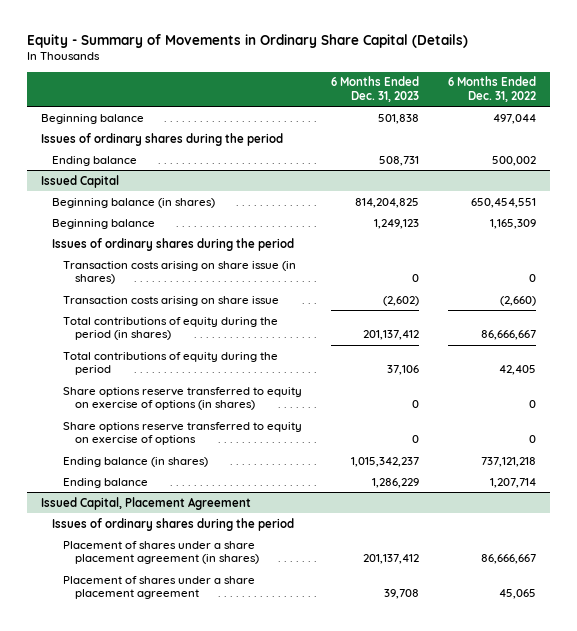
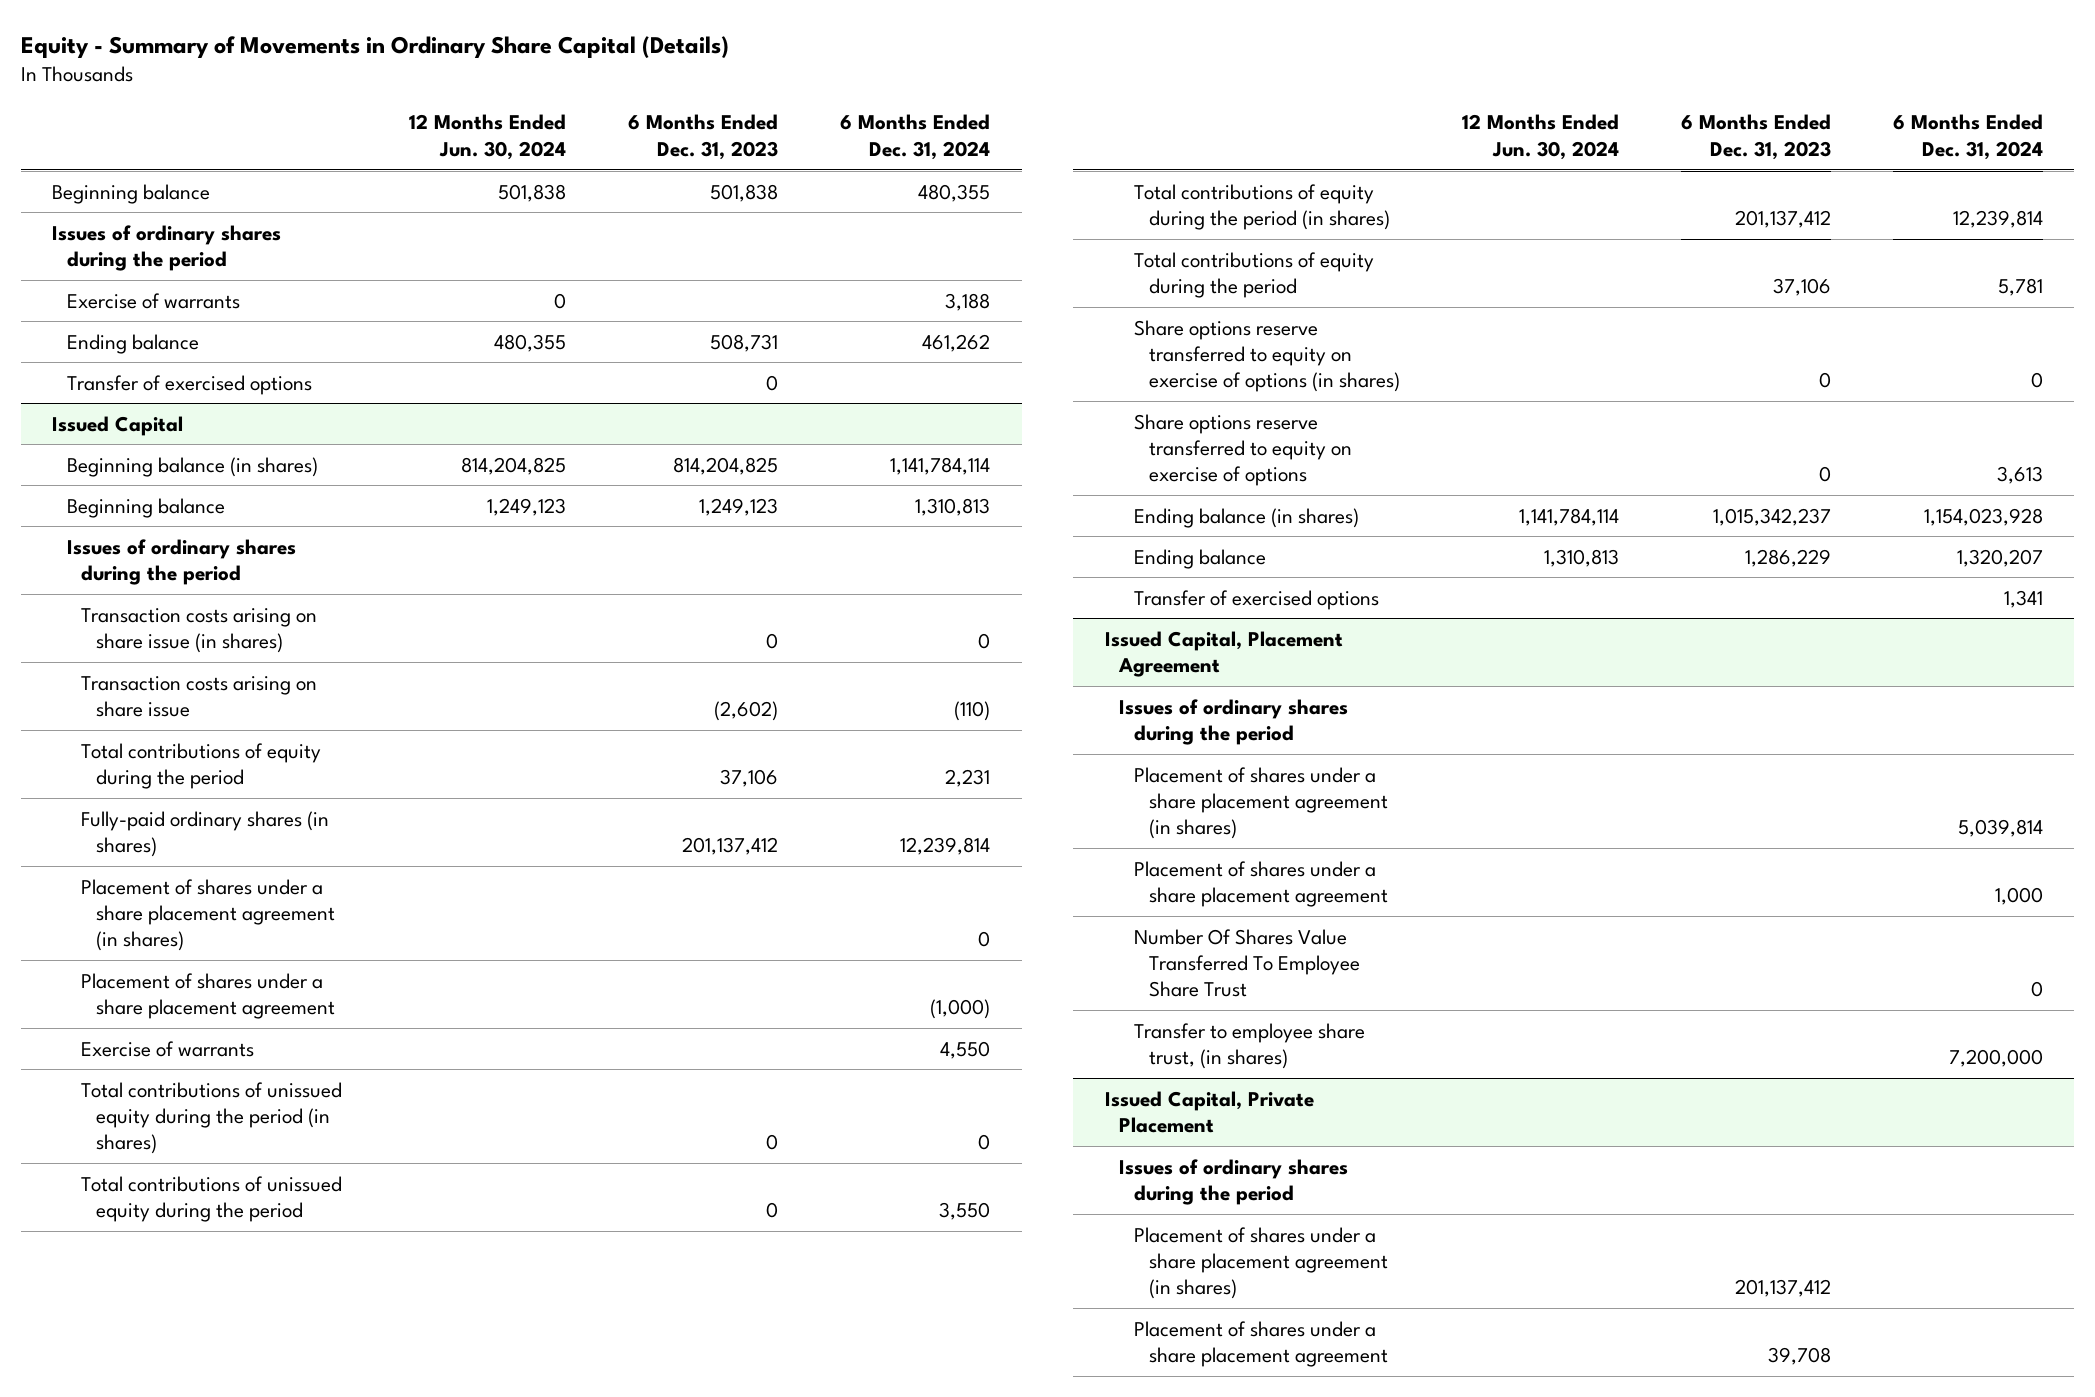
- | 6 Months Ended Dec. 31, 2023 | 6 Months Ended Dec. 31, 2022
+ | 12 Months Ended Jun. 30, 2024 | 6 Months Ended Dec. 31, 2023 | 6 Months Ended Dec. 31, 2024
+ Exercise of warrants | 0 | | 3,188
+ Transfer of exercised options | | 0 |
@ Issued Capital
+ Total contributions of equity during the period | | 37,106 | 2,231
+ Fully-paid ordinary shares (in shares) | | 201,137,412 | 12,239,814
+ Placement of shares under a share placement agreement (in shares) | | | 0
+ Placement of shares under a share placement agreement | | | (1,000)
+ Exercise of warrants | | | 4,550
+ Total contributions of unissued equity during the period (in shares) | | 0 | 0
+ Total contributions of unissued equity during the period | | 0 | 3,550
+ Transfer of exercised options | | | 1,341
@ Issued Capital, Placement Agreement
+ Placement of shares under a share placement agreement (in shares) | | | 5,039,814
+ Placement of shares under a share placement agreement | | | 1,000
+ Number Of Shares Value Transferred To Employee Share Trust | | | 0
+ Transfer to employee share trust, (in shares) | | | 7,200,000
+ Issued Capital, Private Placement
+ Issues of ordinary shares during the period

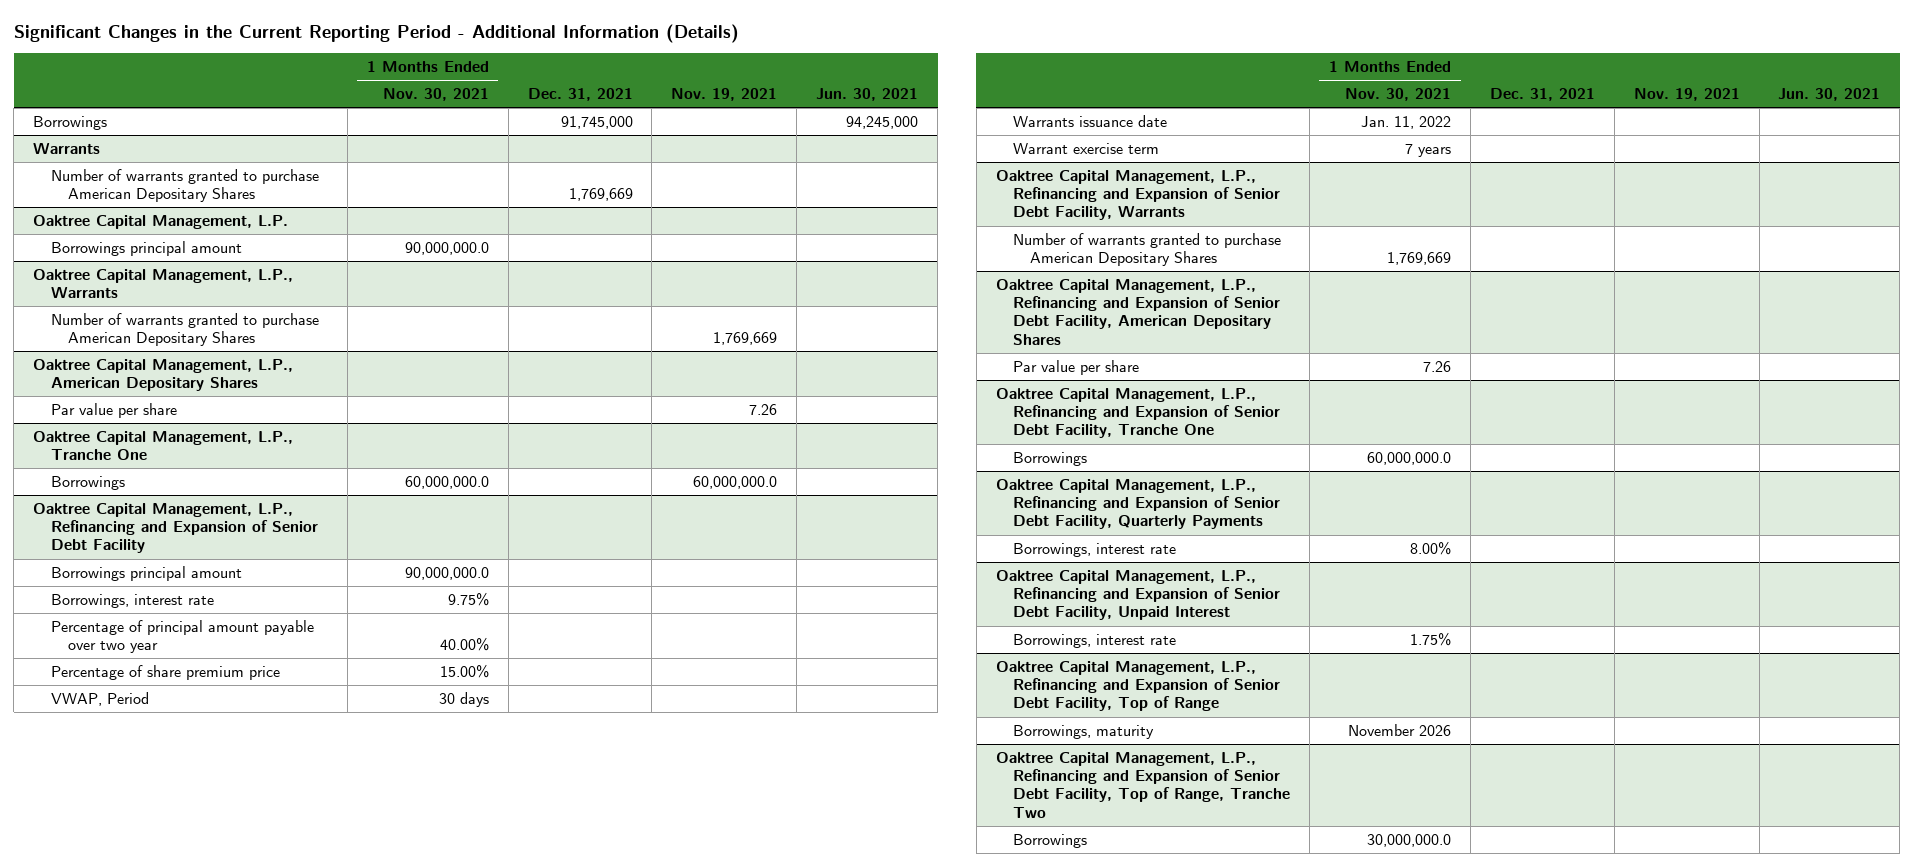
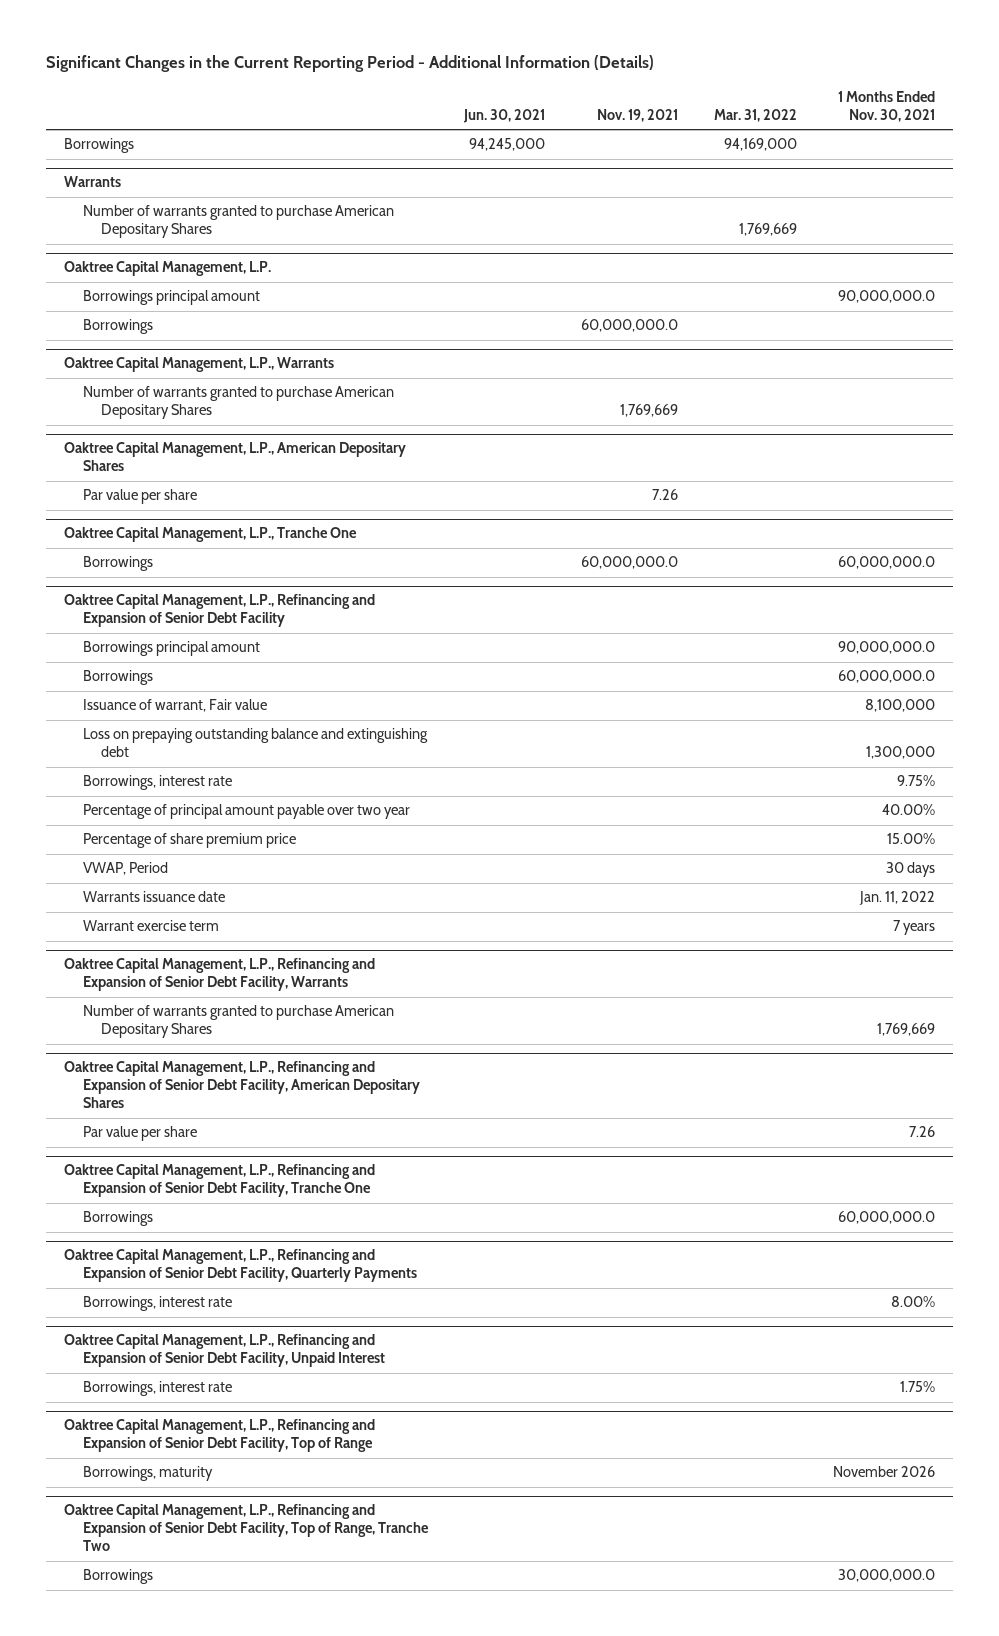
- | 1 Months Ended Nov. 30, 2021 | Dec. 31, 2021 | Nov. 19, 2021 | Jun. 30, 2021
+ | Jun. 30, 2021 | Nov. 19, 2021 | Mar. 31, 2022 | 1 Months Ended Nov. 30, 2021
@ Oaktree Capital Management, L.P.
+ Borrowings | | 60,000,000.0 | |
@ Oaktree Capital Management, L.P., Refinancing and Expansion of Senior Debt Facility
+ Borrowings | | | | 60,000,000.0
+ Issuance of warrant, Fair value | | | | 8,100,000
+ Loss on prepaying outstanding balance and extinguishing debt | | | | 1,300,000

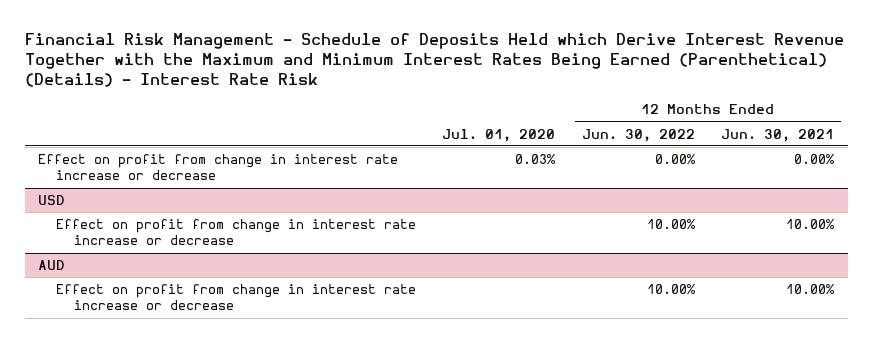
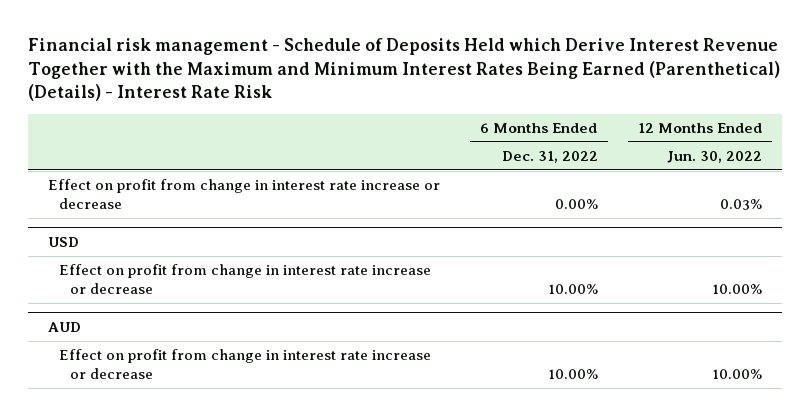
- Financial Risk Management - Schedule of Deposits Held which Derive Interest Revenue Together with the Maximum and Minimum Interest Rates Being Earned (Parenthetical) (Details) - Interest Rate Risk
+ Financial risk management - Schedule of Deposits Held which Derive Interest Revenue Together with the Maximum and Minimum Interest Rates Being Earned (Parenthetical) (Details) - Interest Rate Risk
- | Jul. 01, 2020 | 12 Months Ended Jun. 30, 2022 | 12 Months Ended Jun. 30, 2021
+ | 6 Months Ended Dec. 31, 2022 | 12 Months Ended Jun. 30, 2022
- Effect on profit from change in interest rate increase or decrease | 0.03% | 0.00% | 0.00%
+ Effect on profit from change in interest rate increase or decrease | 0.00% | 0.03%

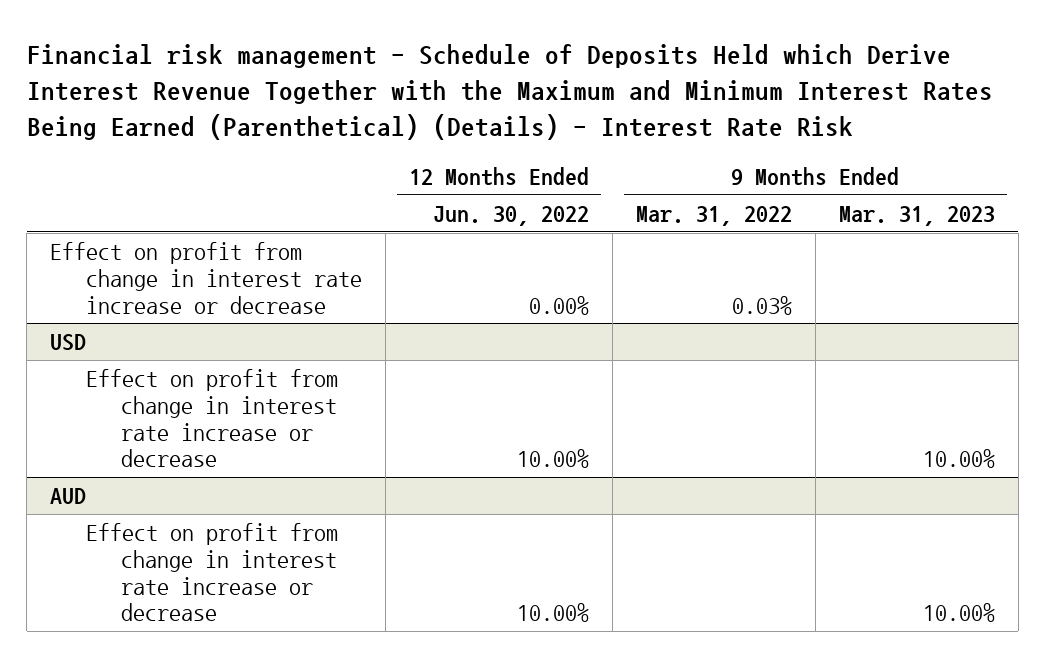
- | 6 Months Ended Dec. 31, 2022 | 12 Months Ended Jun. 30, 2022
+ | 12 Months Ended Jun. 30, 2022 | 9 Months Ended Mar. 31, 2022 | 9 Months Ended Mar. 31, 2023
- Effect on profit from change in interest rate increase or decrease | 0.00% | 0.03%
+ Effect on profit from change in interest rate increase or decrease | 0.00% | 0.03% |

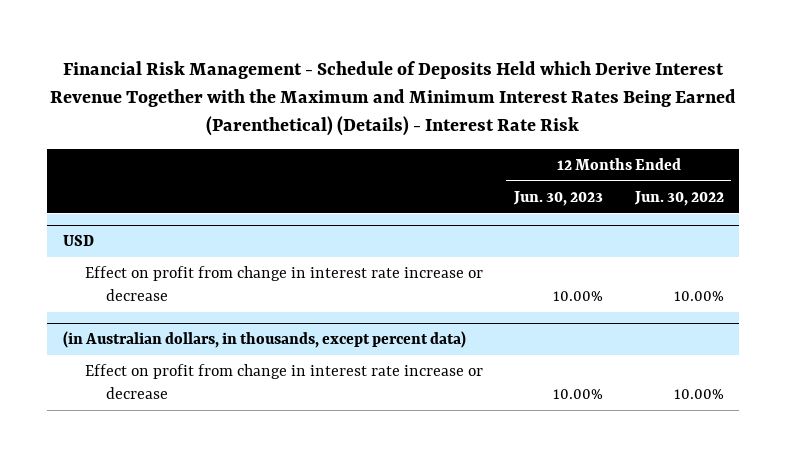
- Financial risk management - Schedule of Deposits Held which Derive Interest Revenue Together with the Maximum and Minimum Interest Rates Being Earned (Parenthetical) (Details) - Interest Rate Risk
+ Financial Risk Management - Schedule of Deposits Held which Derive Interest Revenue Together with the Maximum and Minimum Interest Rates Being Earned (Parenthetical) (Details) - Interest Rate Risk
- | 12 Months Ended Jun. 30, 2022 | 9 Months Ended Mar. 31, 2022 | 9 Months Ended Mar. 31, 2023
+ | 12 Months Ended Jun. 30, 2023 | 12 Months Ended Jun. 30, 2022
- Effect on profit from change in interest rate increase or decrease | 0.00% | 0.03% |
- AUD
+ (in Australian dollars, in thousands, except percent data)

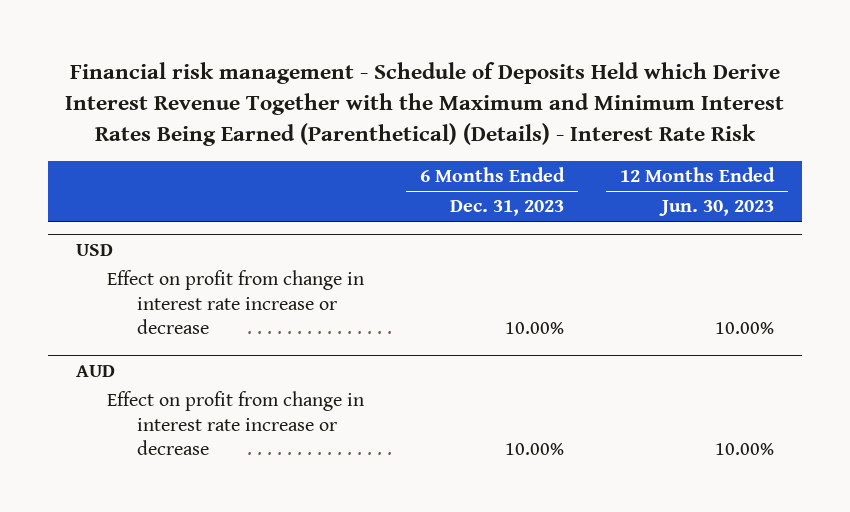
- Financial Risk Management - Schedule of Deposits Held which Derive Interest Revenue Together with the Maximum and Minimum Interest Rates Being Earned (Parenthetical) (Details) - Interest Rate Risk
+ Financial risk management - Schedule of Deposits Held which Derive Interest Revenue Together with the Maximum and Minimum Interest Rates Being Earned (Parenthetical) (Details) - Interest Rate Risk
- | 12 Months Ended Jun. 30, 2023 | 12 Months Ended Jun. 30, 2022
+ | 6 Months Ended Dec. 31, 2023 | 12 Months Ended Jun. 30, 2023
- (in Australian dollars, in thousands, except percent data)
+ AUD

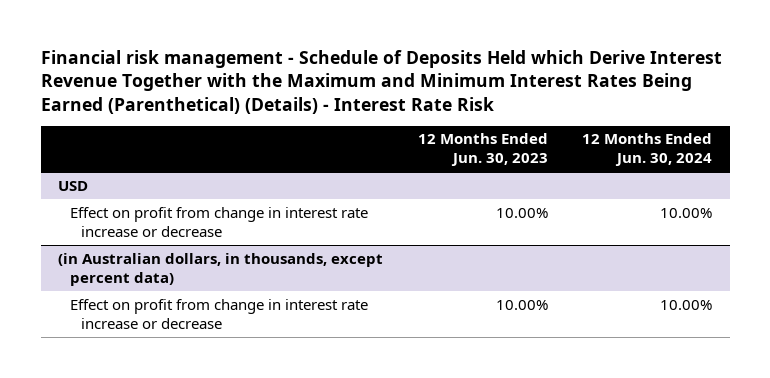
- | 6 Months Ended Dec. 31, 2023 | 12 Months Ended Jun. 30, 2023
+ | 12 Months Ended Jun. 30, 2023 | 12 Months Ended Jun. 30, 2024
- AUD
+ (in Australian dollars, in thousands, except percent data)

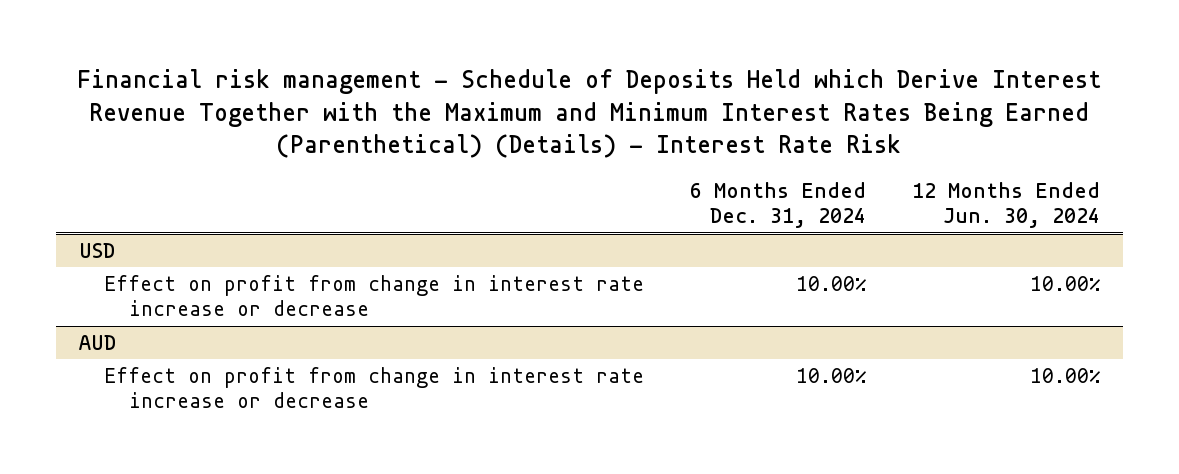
- | 12 Months Ended Jun. 30, 2023 | 12 Months Ended Jun. 30, 2024
+ | 6 Months Ended Dec. 31, 2024 | 12 Months Ended Jun. 30, 2024
- (in Australian dollars, in thousands, except percent data)
+ AUD

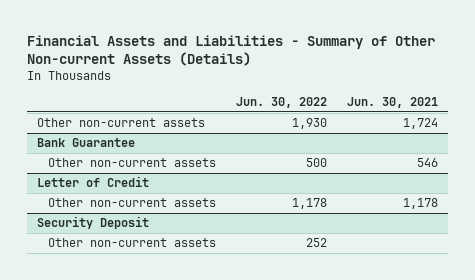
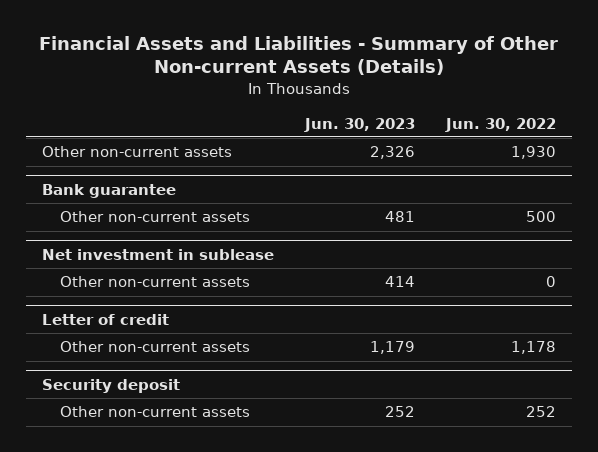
- | Jun. 30, 2022 | Jun. 30, 2021
+ | Jun. 30, 2023 | Jun. 30, 2022
- Bank Guarantee
+ Bank guarantee
- Letter of Credit
+ Net investment in sublease
+ Other non-current assets | 414 | 0
+ Letter of credit
- Security Deposit
+ Security deposit

